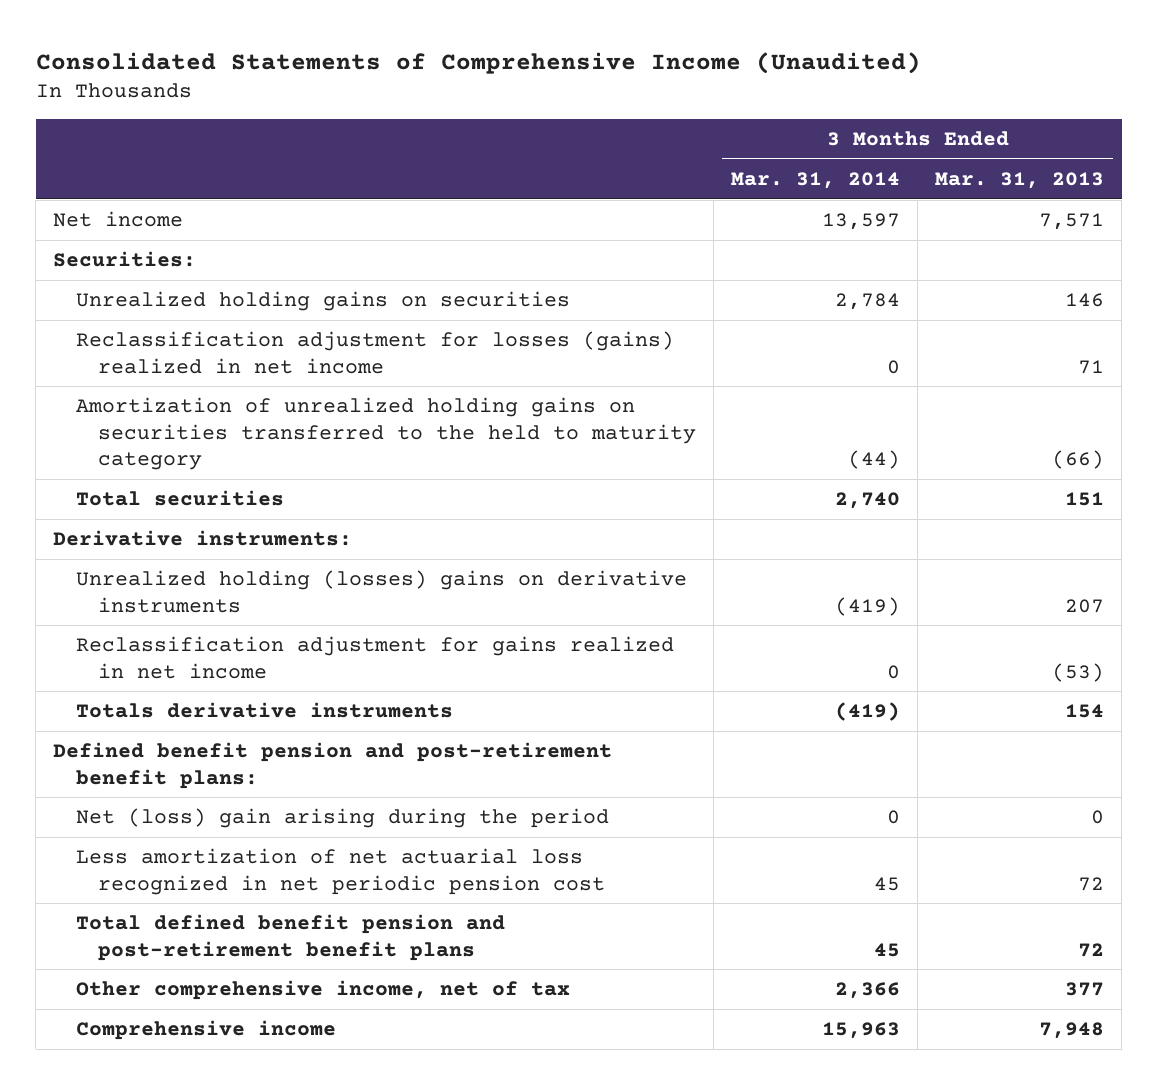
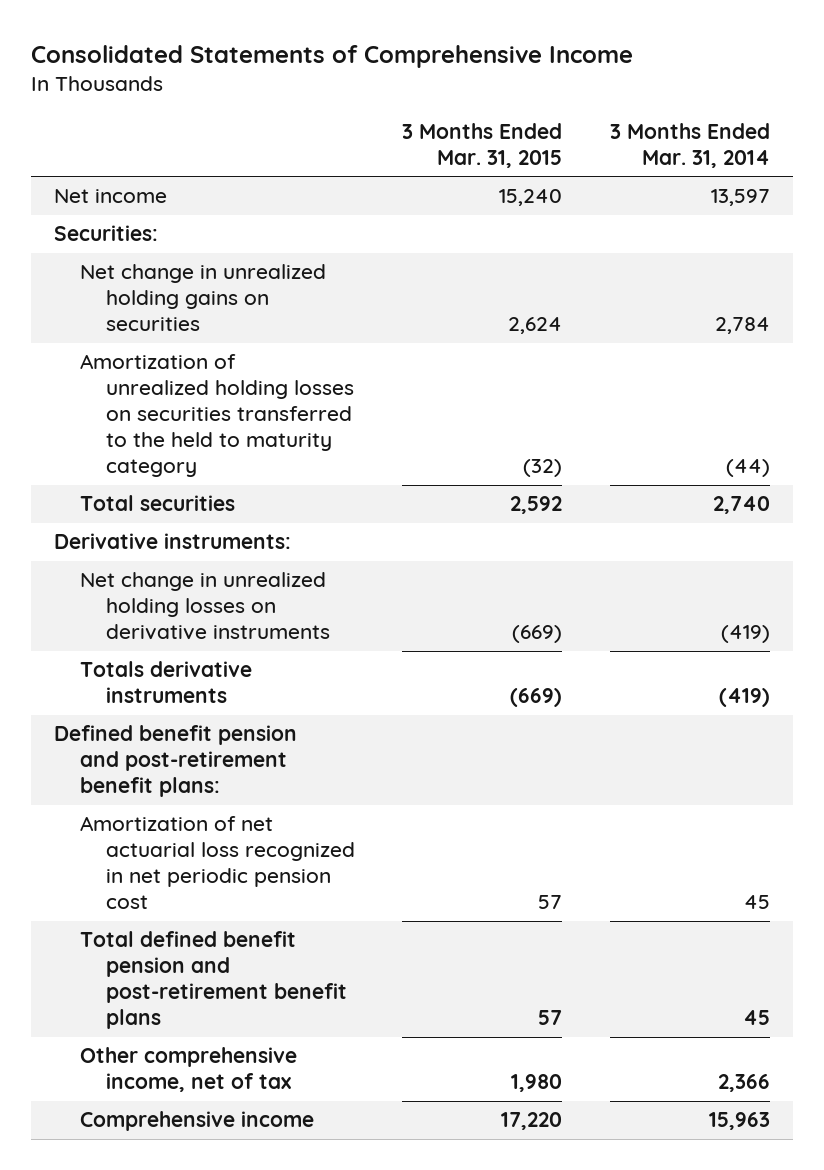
- Consolidated Statements of Comprehensive Income (Unaudited)
+ Consolidated Statements of Comprehensive Income
- | 3 Months Ended Mar. 31, 2014 | 3 Months Ended Mar. 31, 2013
+ | 3 Months Ended Mar. 31, 2015 | 3 Months Ended Mar. 31, 2014
- Unrealized holding gains on securities | 2,784 | 146
- Reclassification adjustment for losses (gains) realized in net income | 0 | 71
- Amortization of unrealized holding gains on securities transferred to the held to maturity category | (44) | (66)
+ Net change in unrealized holding gains on securities | 2,624 | 2,784
+ Amortization of unrealized holding losses on securities transferred to the held to maturity category | (32) | (44)
- Unrealized holding (losses) gains on derivative instruments | (419) | 207
- Reclassification adjustment for gains realized in net income | 0 | (53)
+ Net change in unrealized holding losses on derivative instruments | (669) | (419)
- Net (loss) gain arising during the period | 0 | 0
- Less amortization of net actuarial loss recognized in net periodic pension cost | 45 | 72
+ Amortization of net actuarial loss recognized in net periodic pension cost | 57 | 45

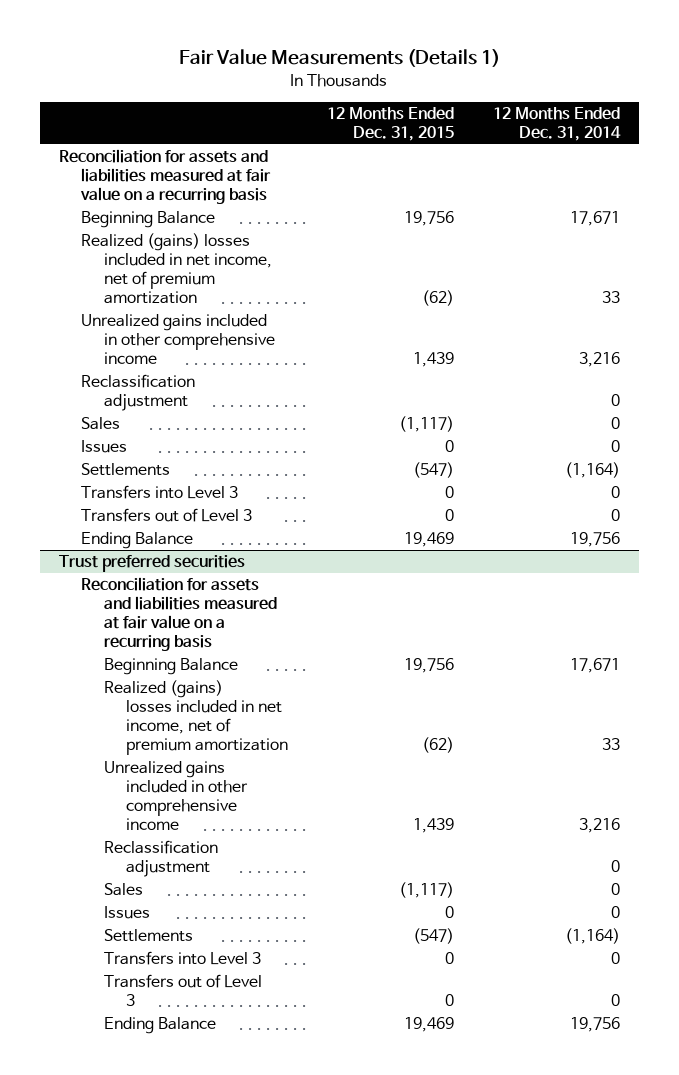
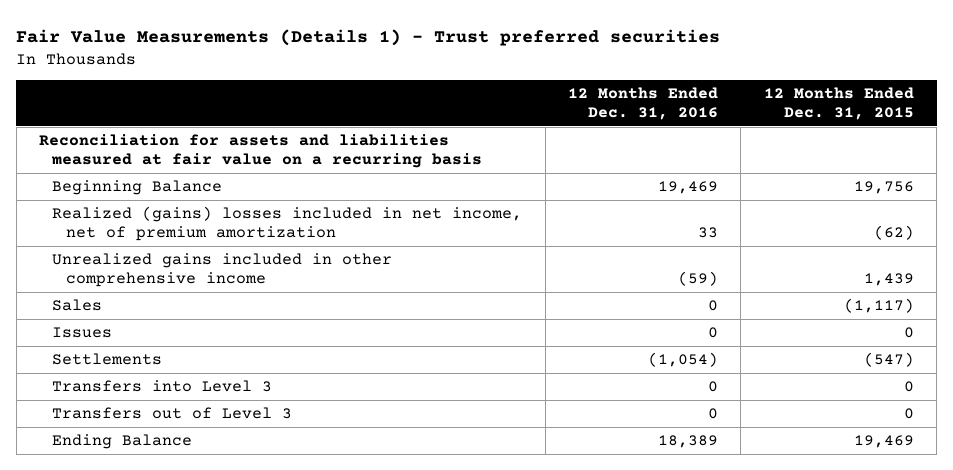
- Fair Value Measurements (Details 1)
+ Fair Value Measurements (Details 1) - Trust preferred securities
- | 12 Months Ended Dec. 31, 2015 | 12 Months Ended Dec. 31, 2014
+ | 12 Months Ended Dec. 31, 2016 | 12 Months Ended Dec. 31, 2015
- Reclassification adjustment | | 0
- Trust preferred securities
- Reconciliation for assets and liabilities measured at fair value on a recurring basis
- Beginning Balance | 19,756 | 17,671
- Realized (gains) losses included in net income, net of premium amortization | (62) | 33
- Unrealized gains included in other comprehensive income | 1,439 | 3,216
- Reclassification adjustment | | 0
- Sales | (1,117) | 0
- Issues | 0 | 0
- Settlements | (547) | (1,164)
- Transfers into Level 3 | 0 | 0
- Transfers out of Level 3 | 0 | 0
- Ending Balance | 19,469 | 19,756

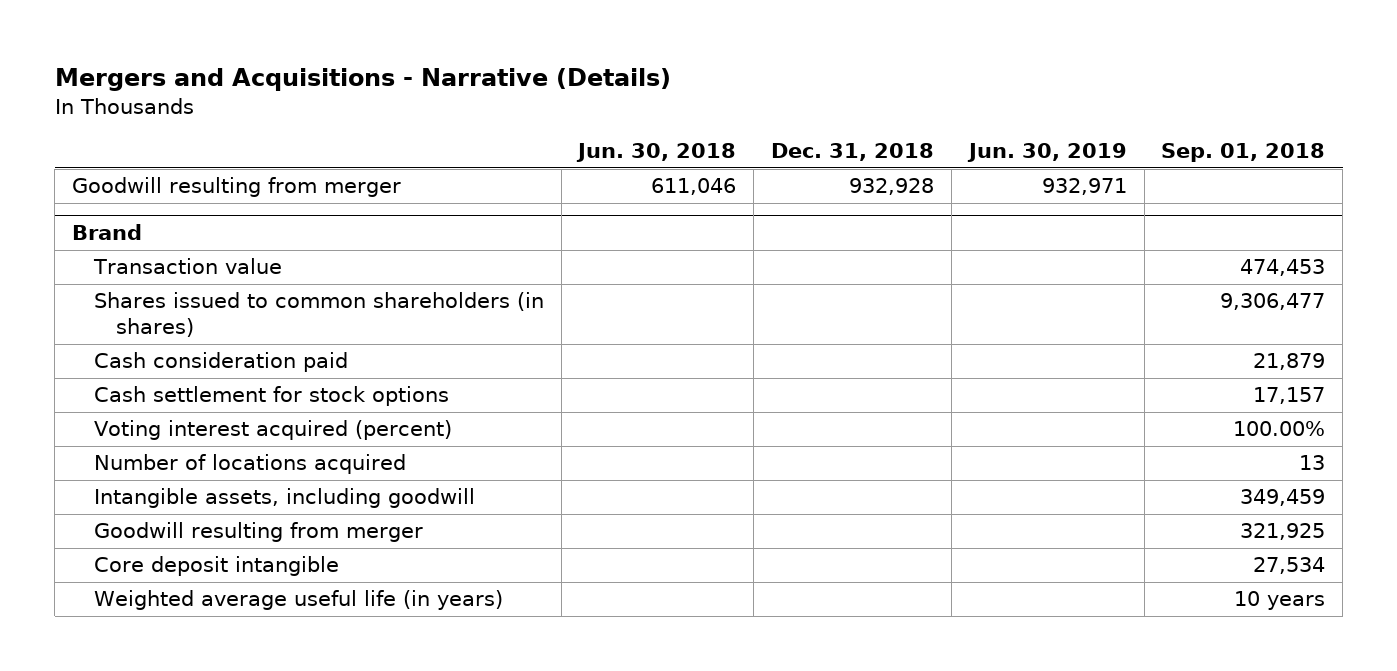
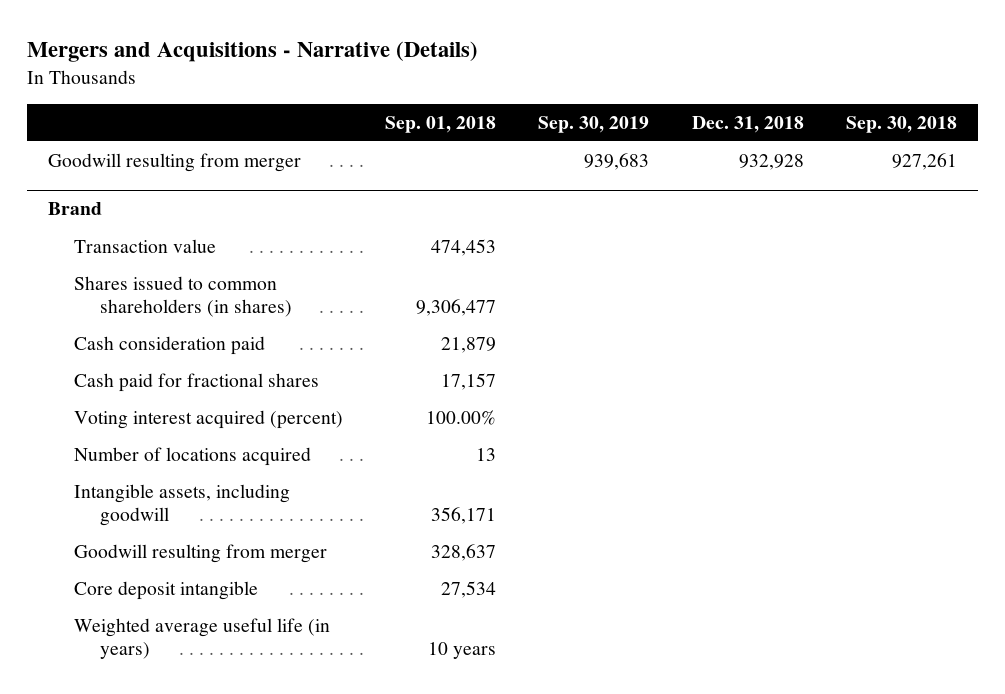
- | Jun. 30, 2018 | Dec. 31, 2018 | Jun. 30, 2019 | Sep. 01, 2018
+ | Sep. 01, 2018 | Sep. 30, 2019 | Dec. 31, 2018 | Sep. 30, 2018
@ Brand
- Cash settlement for stock options | | | | 17,157
+ Cash paid for fractional shares | 17,157 | | |
- Intangible assets, including goodwill | | | | 349,459
- Goodwill resulting from merger | | | | 321,925
+ Intangible assets, including goodwill | 356,171 | | |
+ Goodwill resulting from merger | 328,637 | | |

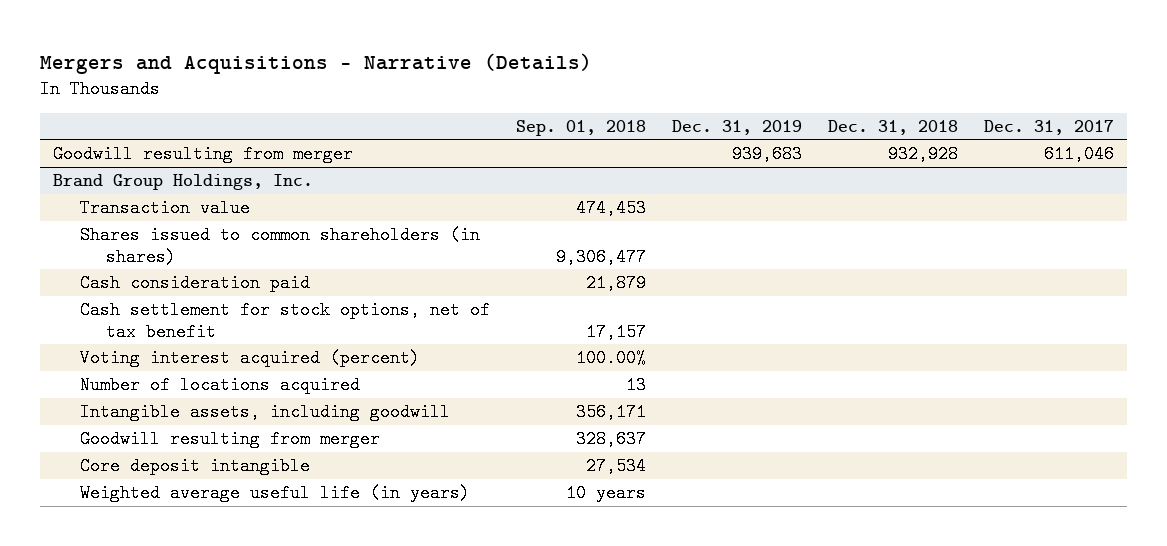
- | Sep. 01, 2018 | Sep. 30, 2019 | Dec. 31, 2018 | Sep. 30, 2018
+ | Sep. 01, 2018 | Dec. 31, 2019 | Dec. 31, 2018 | Dec. 31, 2017
- Brand
+ Brand Group Holdings, Inc.
- Cash paid for fractional shares | 17,157 | | |
+ Cash settlement for stock options, net of tax benefit | 17,157 | | |

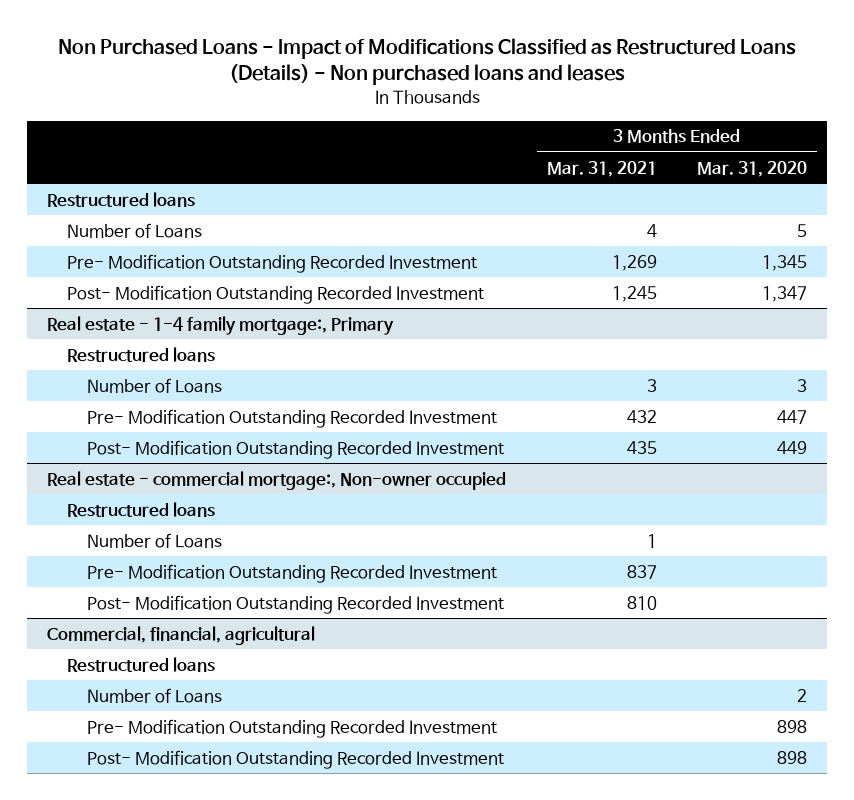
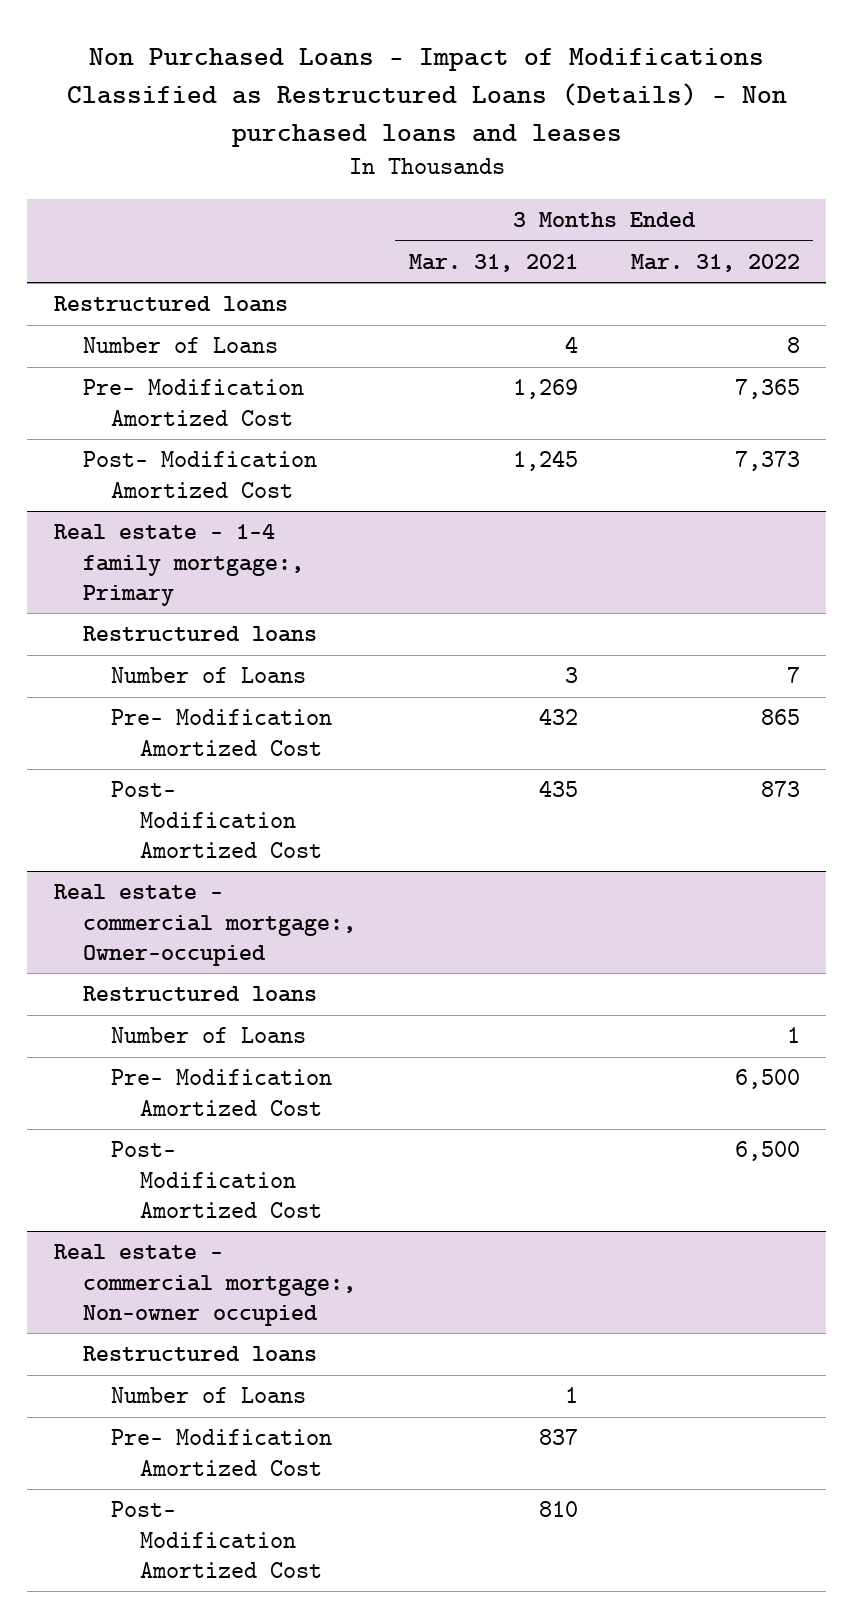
- | 3 Months Ended Mar. 31, 2021 | 3 Months Ended Mar. 31, 2020
+ | 3 Months Ended Mar. 31, 2021 | 3 Months Ended Mar. 31, 2022
- Pre- Modification Outstanding Recorded Investment | 1,269 | 1,345
- Post- Modification Outstanding Recorded Investment | 1,245 | 1,347
+ Pre- Modification Amortized Cost | 1,269 | 7,365
+ Post- Modification Amortized Cost | 1,245 | 7,373
@ Real estate - 1-4 family mortgage:, Primary
- Pre- Modification Outstanding Recorded Investment | 432 | 447
- Post- Modification Outstanding Recorded Investment | 435 | 449
+ Pre- Modification Amortized Cost | 432 | 865
+ Post- Modification Amortized Cost | 435 | 873
+ Real estate - commercial mortgage:, Owner-occupied
+ Restructured loans
+ Number of Loans | | 1
+ Pre- Modification Amortized Cost | | 6,500
+ Post- Modification Amortized Cost | | 6,500
@ Real estate - commercial mortgage:, Non-owner occupied
- Pre- Modification Outstanding Recorded Investment | 837 |
- Post- Modification Outstanding Recorded Investment | 810 |
- Commercial, financial, agricultural
- Restructured loans
- Number of Loans | | 2
- Pre- Modification Outstanding Recorded Investment | | 898
- Post- Modification Outstanding Recorded Investment | | 898
@ Real estate - commercial mortgage:, Non-owner occupied
+ Pre- Modification Amortized Cost | 837 |
+ Post- Modification Amortized Cost | 810 |

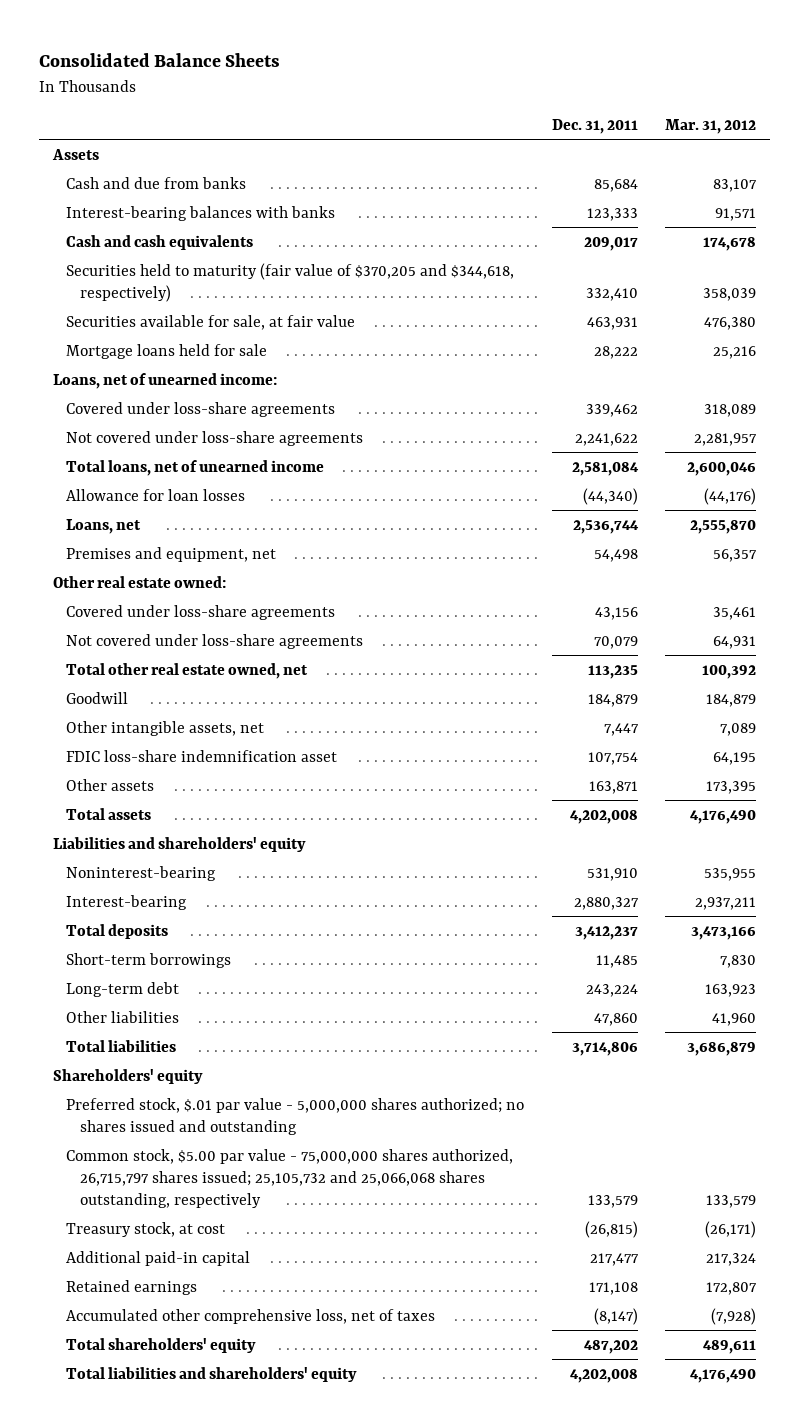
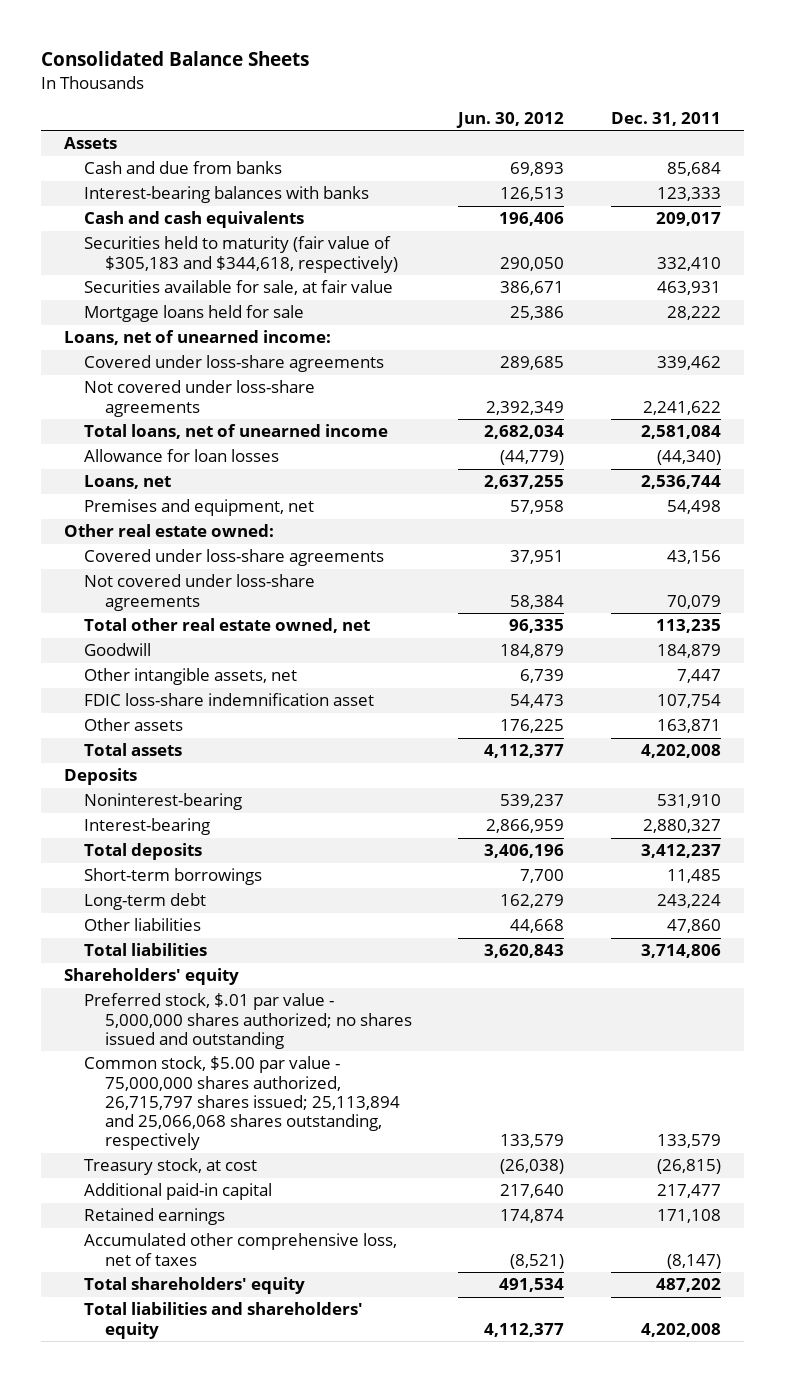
- | Dec. 31, 2011 | Mar. 31, 2012
+ | Jun. 30, 2012 | Dec. 31, 2011
- Securities held to maturity (fair value of $370,205 and $344,618, respectively) | 332,410 | 358,039
+ Securities held to maturity (fair value of $305,183 and $344,618, respectively) | 290,050 | 332,410
- Liabilities and shareholders' equity
+ Deposits
- Common stock, $5.00 par value - 75,000,000 shares authorized, 26,715,797 shares issued; 25,105,732 and 25,066,068 shares outstanding, respectively | 133,579 | 133,579
+ Common stock, $5.00 par value - 75,000,000 shares authorized, 26,715,797 shares issued; 25,113,894 and 25,066,068 shares outstanding, respectively | 133,579 | 133,579

